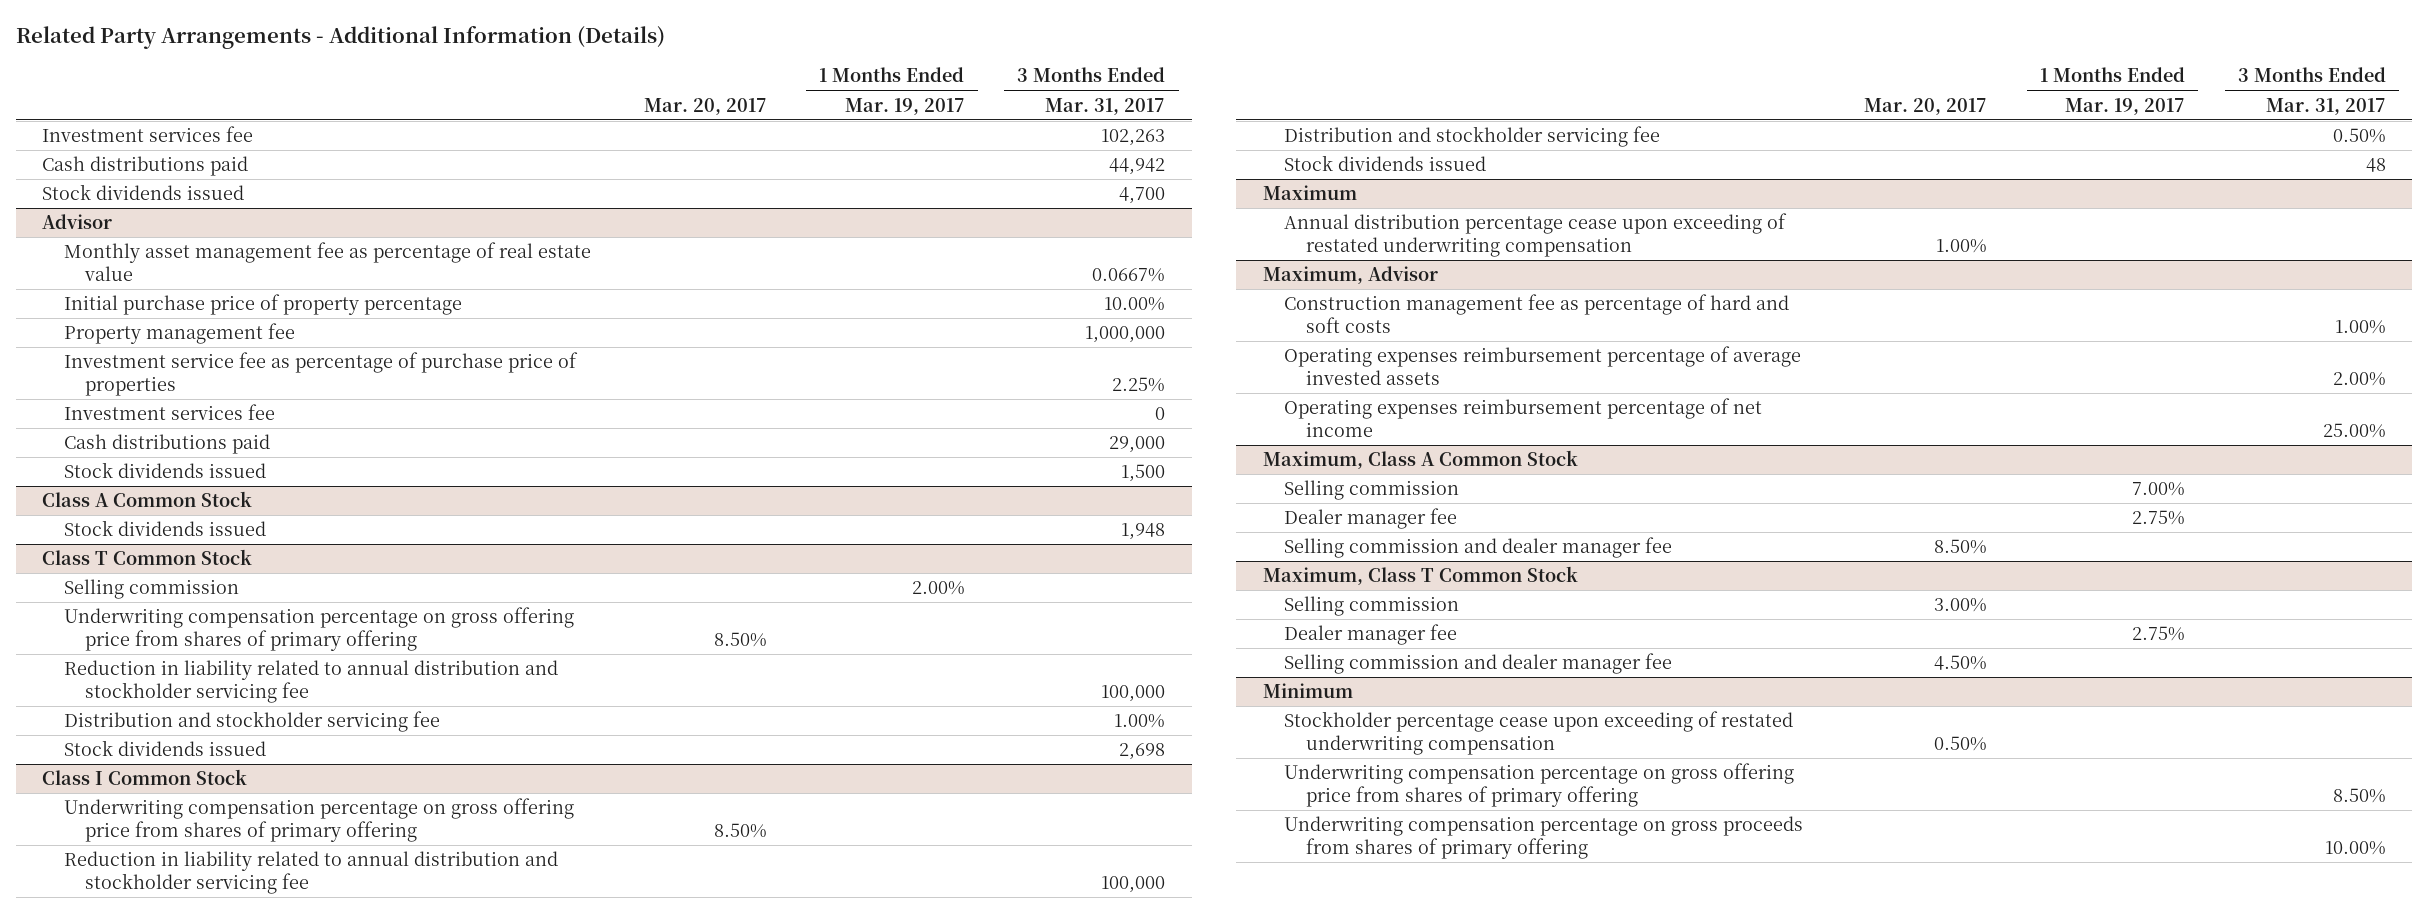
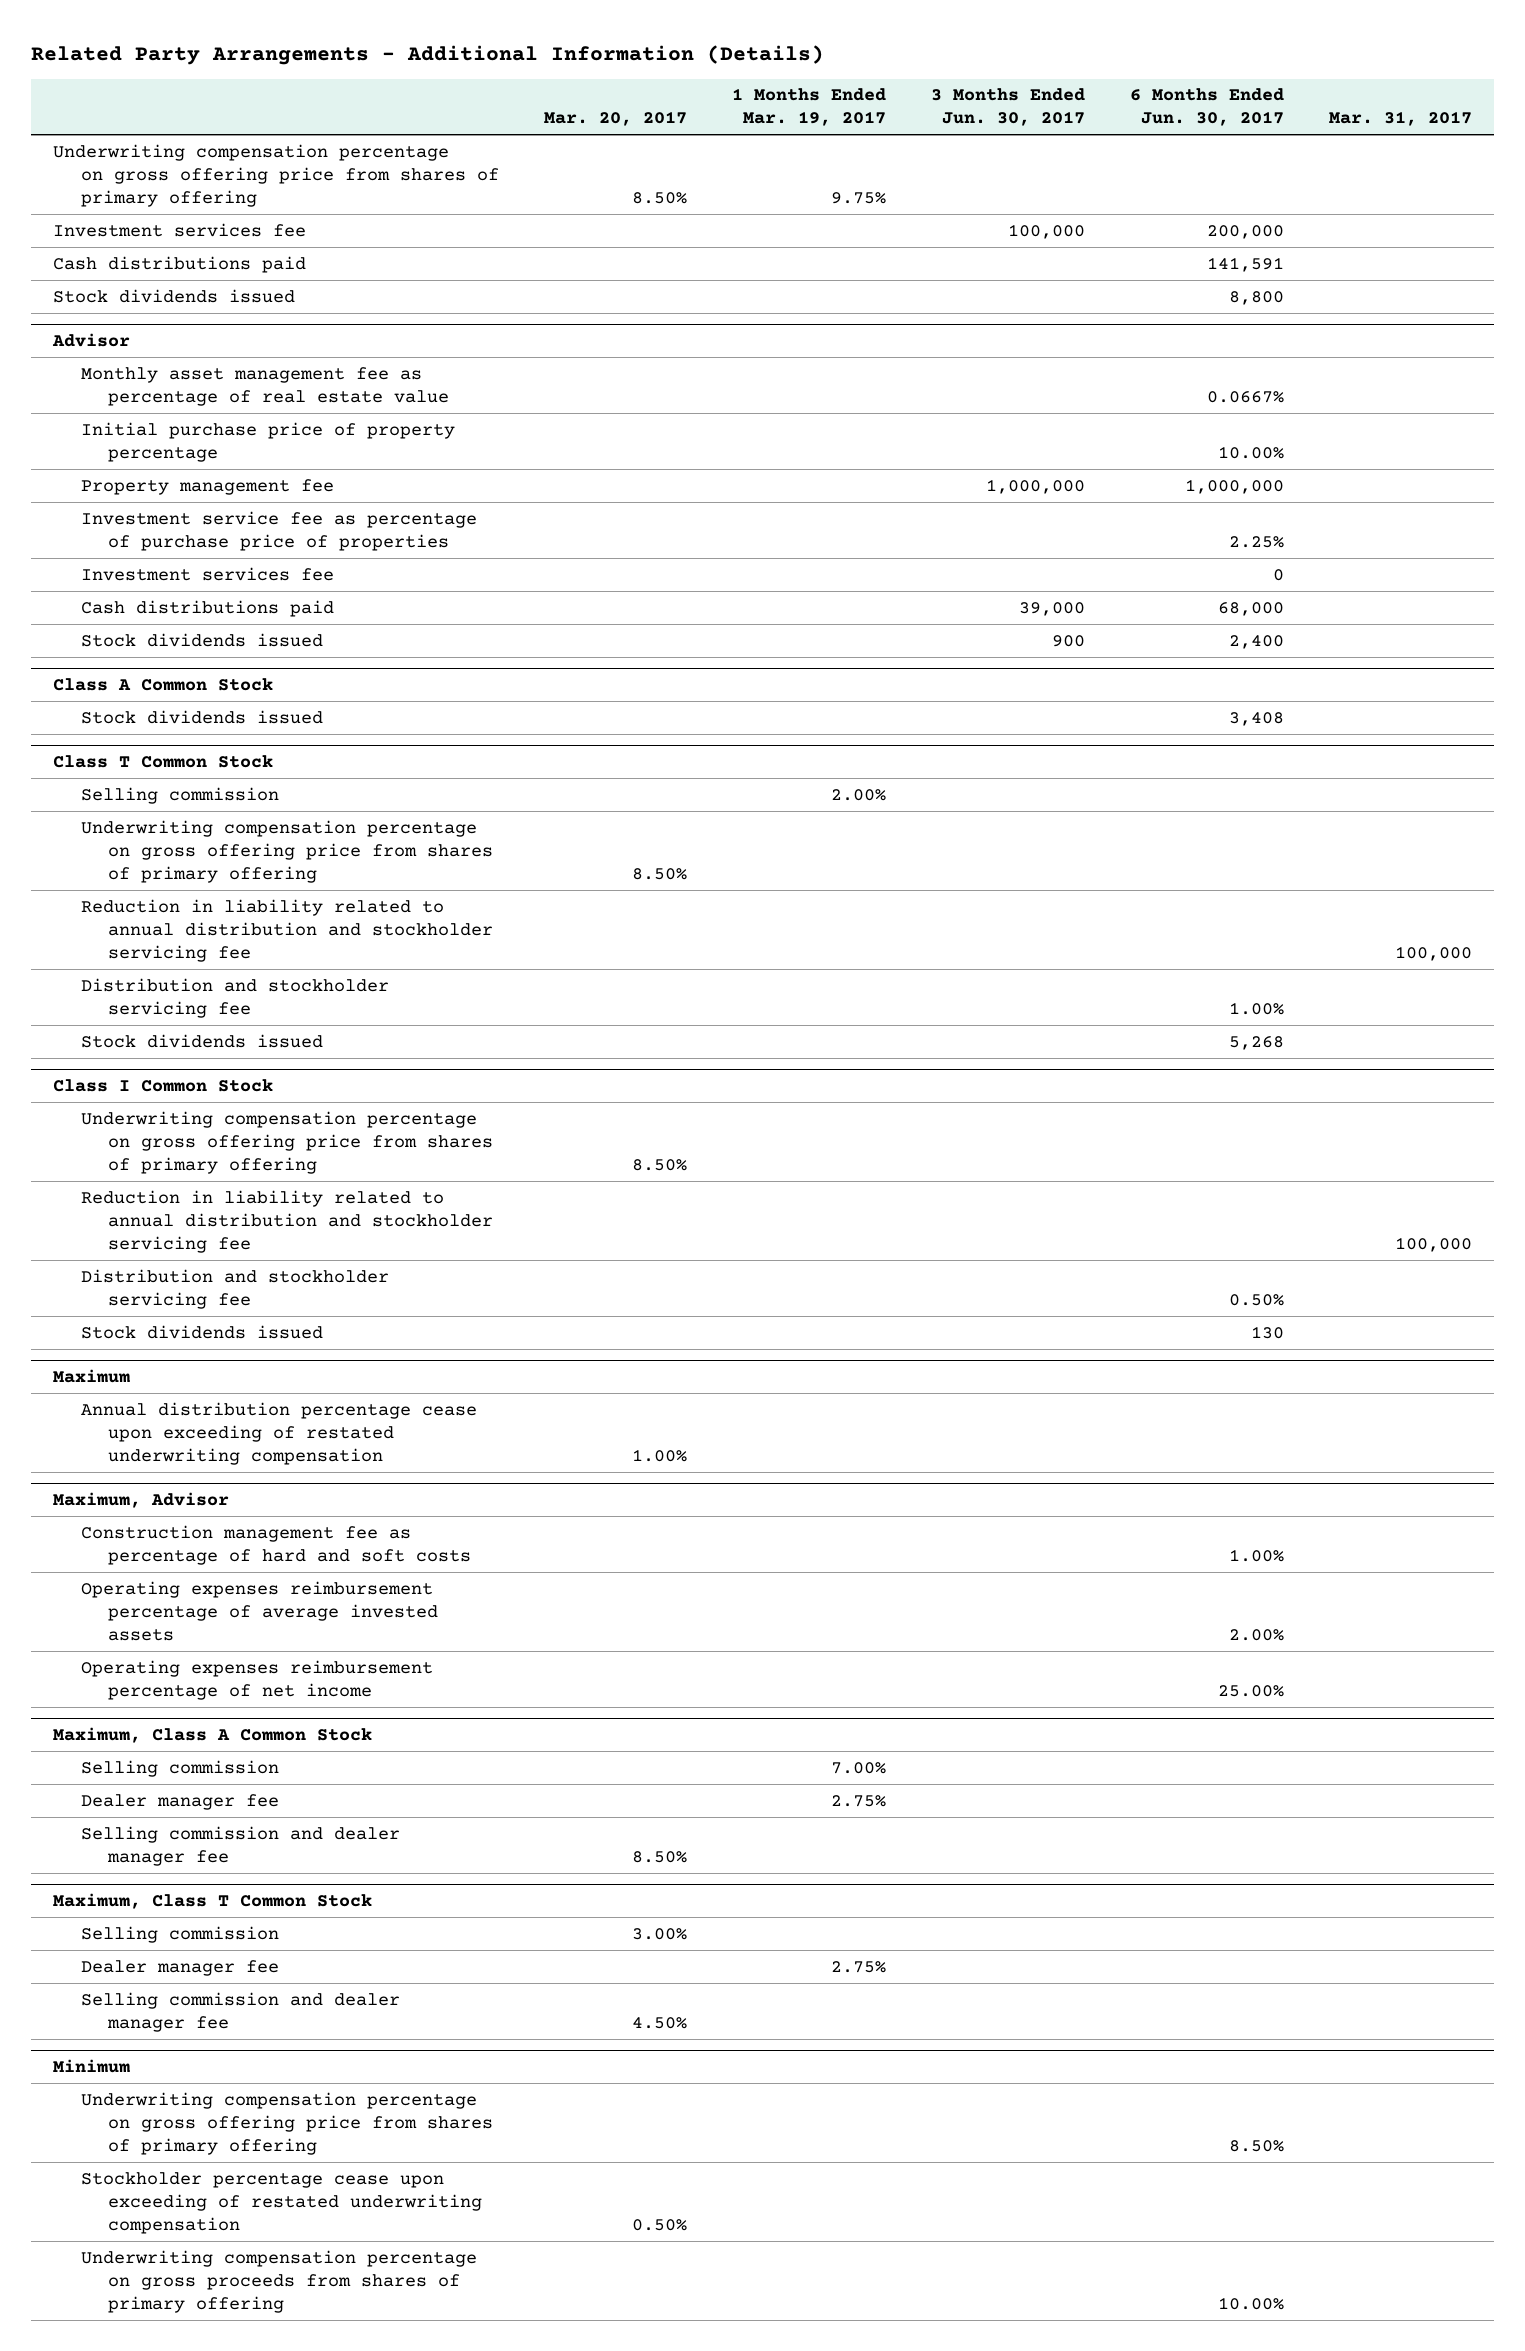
- | Mar. 20, 2017 | 1 Months Ended Mar. 19, 2017 | 3 Months Ended Mar. 31, 2017
+ | Mar. 20, 2017 | 1 Months Ended Mar. 19, 2017 | 3 Months Ended Jun. 30, 2017 | 6 Months Ended Jun. 30, 2017 | Mar. 31, 2017
+ Underwriting compensation percentage on gross offering price from shares of primary offering | 8.50% | 9.75% | | |
@ Minimum
moved down: Stockholder percentage cease upon exceeding of restated underwriting compensation | 0.50% | | | |

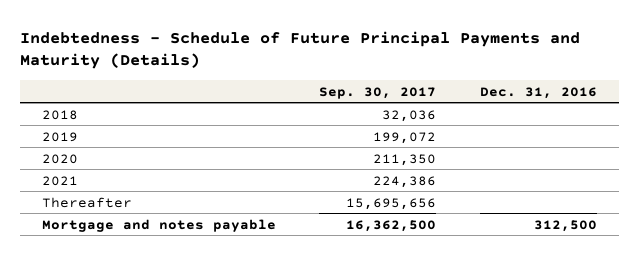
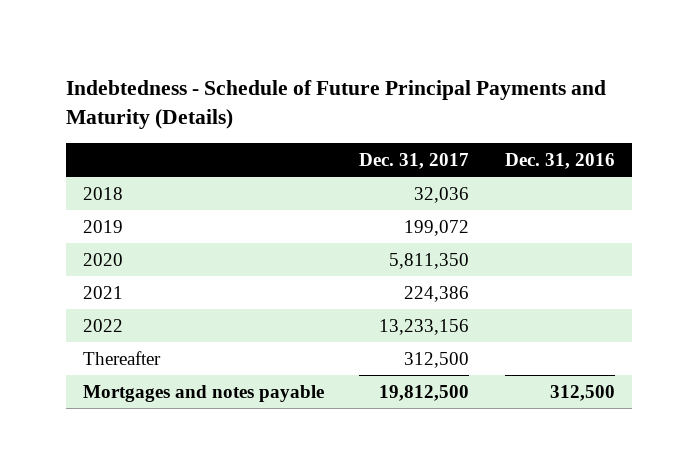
- | Sep. 30, 2017 | Dec. 31, 2016
+ | Dec. 31, 2017 | Dec. 31, 2016
+ 2022 | 13,233,156 |
- Mortgage and notes payable | 16,362,500 | 312,500
+ Mortgages and notes payable | 19,812,500 | 312,500

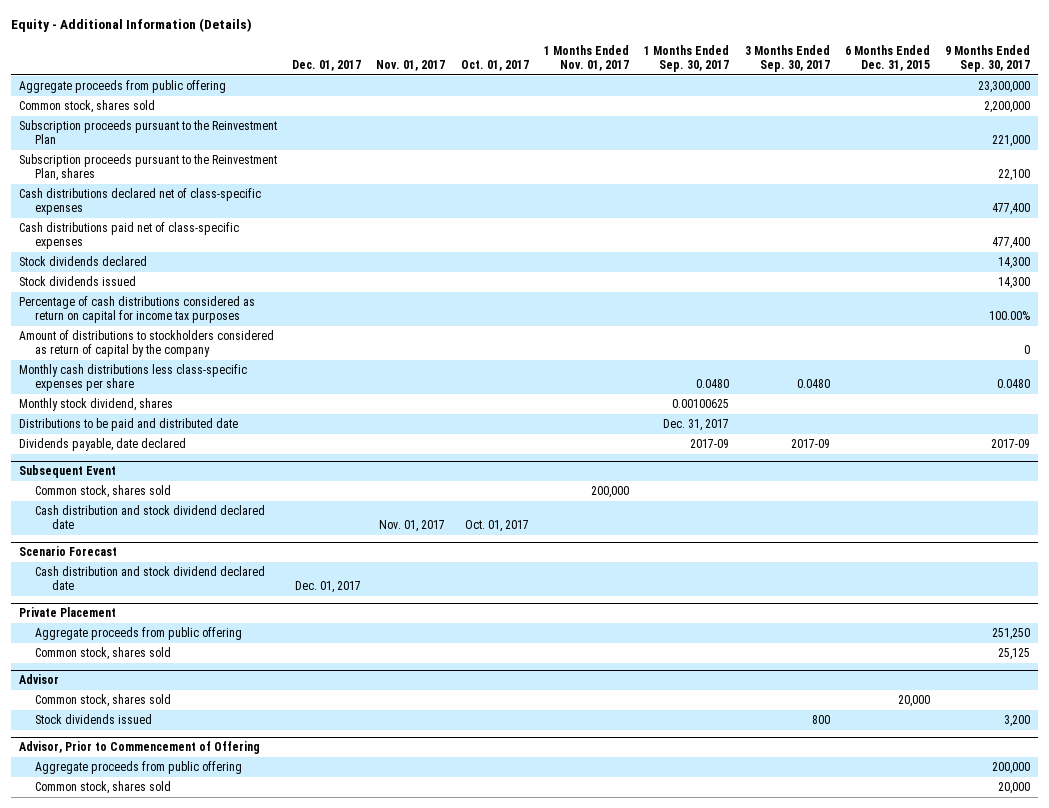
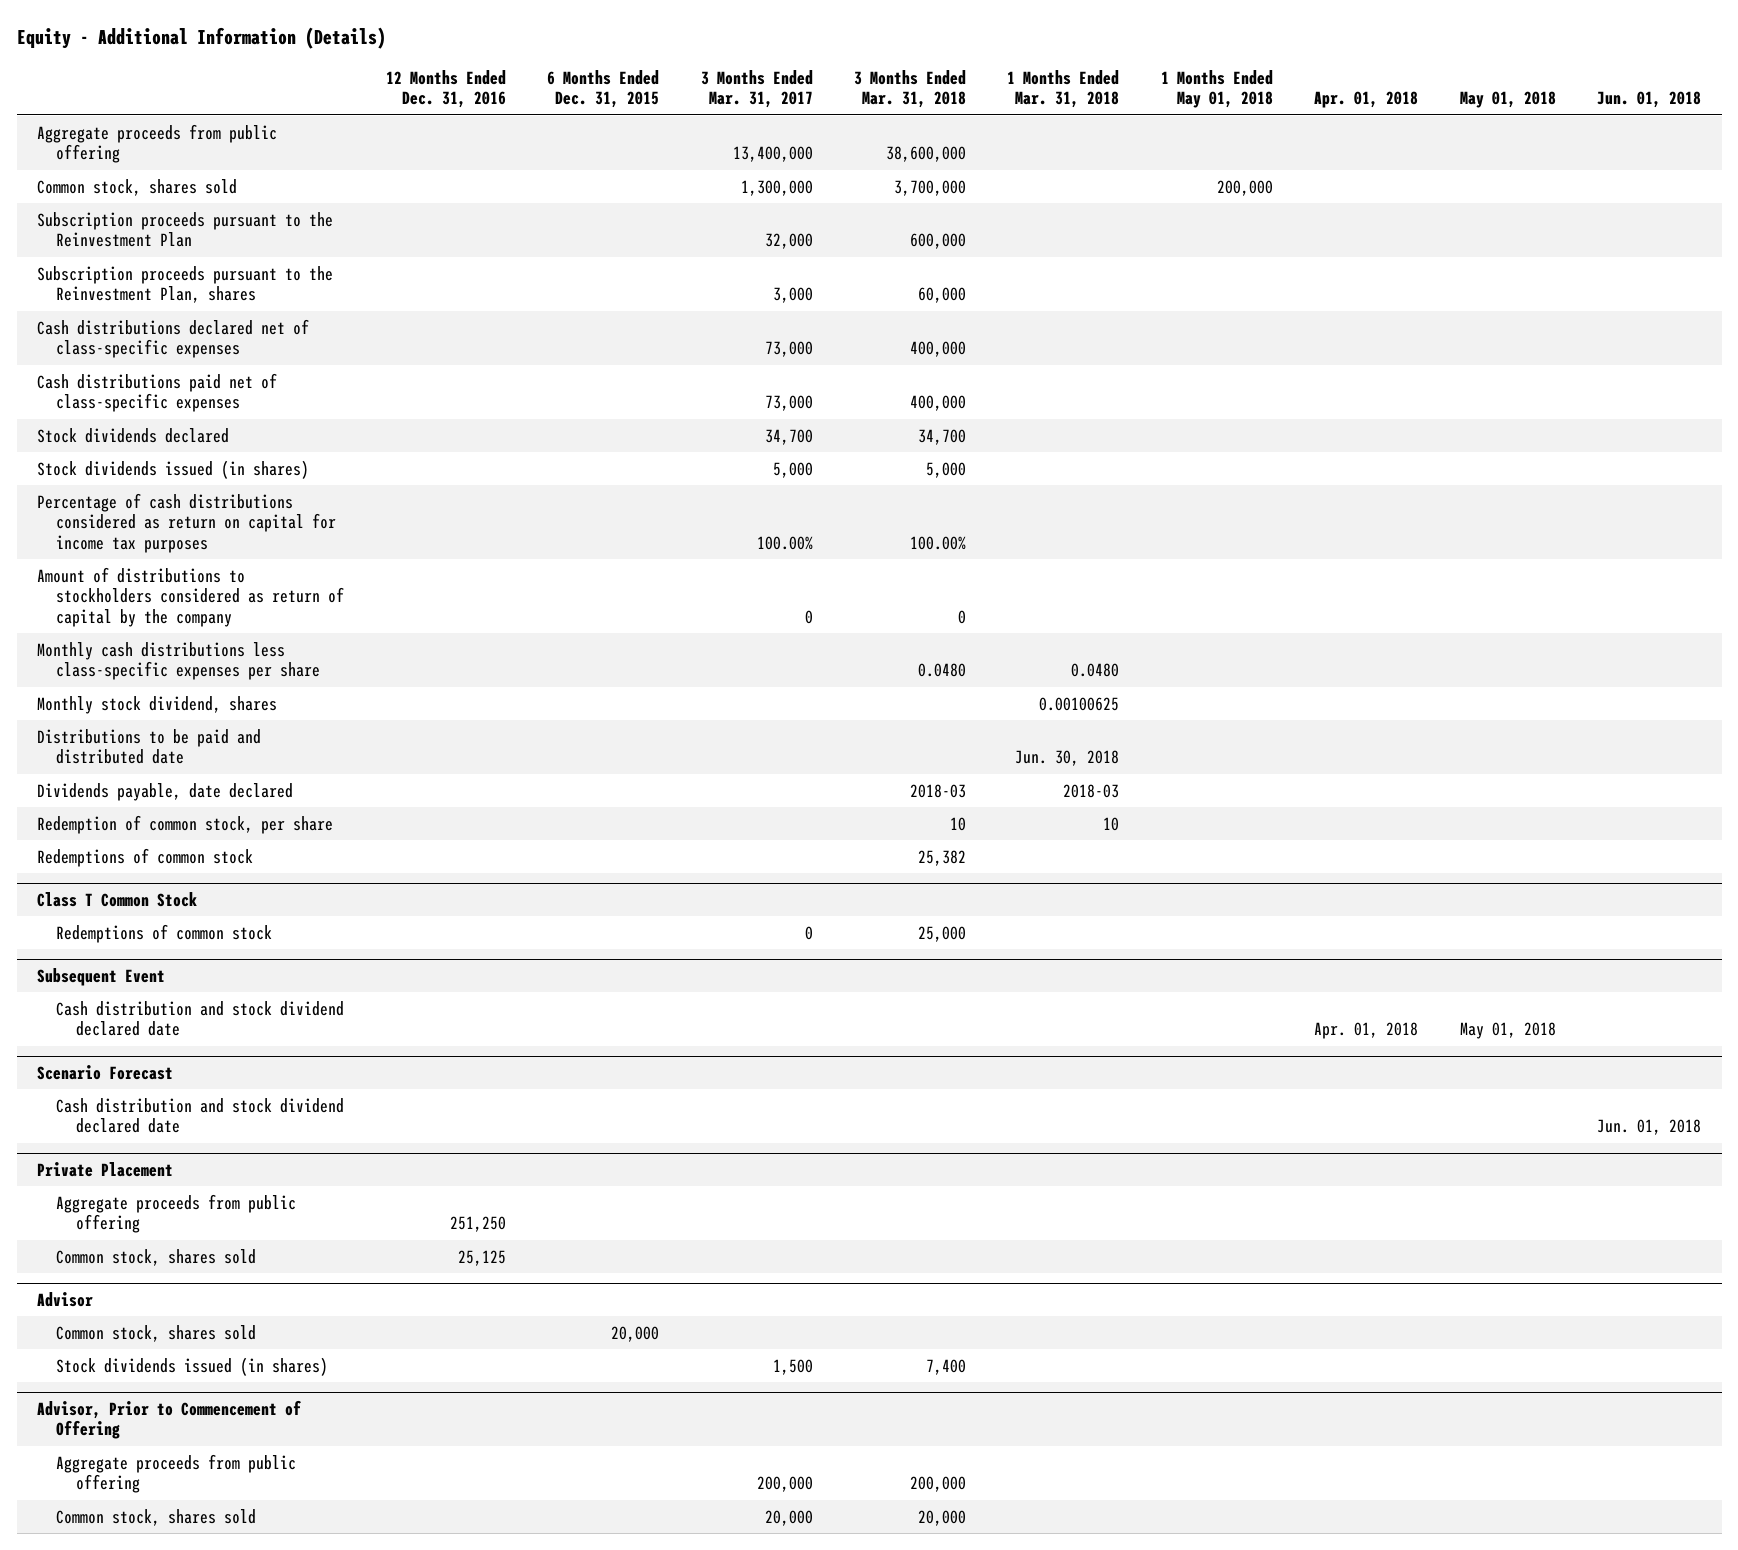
- | Dec. 01, 2017 | Nov. 01, 2017 | Oct. 01, 2017 | 1 Months Ended Nov. 01, 2017 | 1 Months Ended Sep. 30, 2017 | 3 Months Ended Sep. 30, 2017 | 6 Months Ended Dec. 31, 2015 | 9 Months Ended Sep. 30, 2017
+ | 12 Months Ended Dec. 31, 2016 | 6 Months Ended Dec. 31, 2015 | 3 Months Ended Mar. 31, 2017 | 3 Months Ended Mar. 31, 2018 | 1 Months Ended Mar. 31, 2018 | 1 Months Ended May 01, 2018 | Apr. 01, 2018 | May 01, 2018 | Jun. 01, 2018
- Stock dividends issued | | | | | | | | 14,300
+ Stock dividends issued (in shares) | | | 5,000 | 5,000 | | | | |
+ Redemption of common stock, per share | | | | 10 | 10 | | | |
+ Redemptions of common stock | | | | 25,382 | | | | |
+ Class T Common Stock
+ Redemptions of common stock | | | 0 | 25,000 | | | | |
@ Subsequent Event
- Common stock, shares sold | | | | 200,000 | | | |
@ Advisor
- Stock dividends issued | | | | | | 800 | | 3,200
+ Stock dividends issued (in shares) | | | 1,500 | 7,400 | | | | |

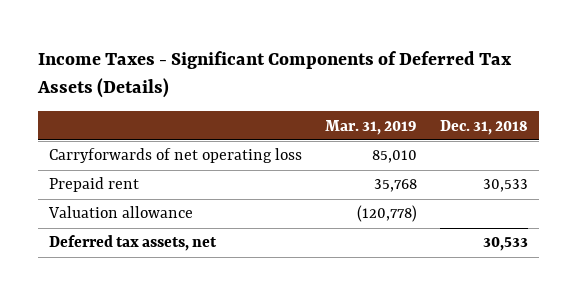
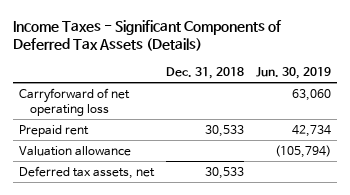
- | Mar. 31, 2019 | Dec. 31, 2018
+ | Dec. 31, 2018 | Jun. 30, 2019
- Carryforwards of net operating loss | 85,010 |
+ Carryforward of net operating loss | | 63,060

